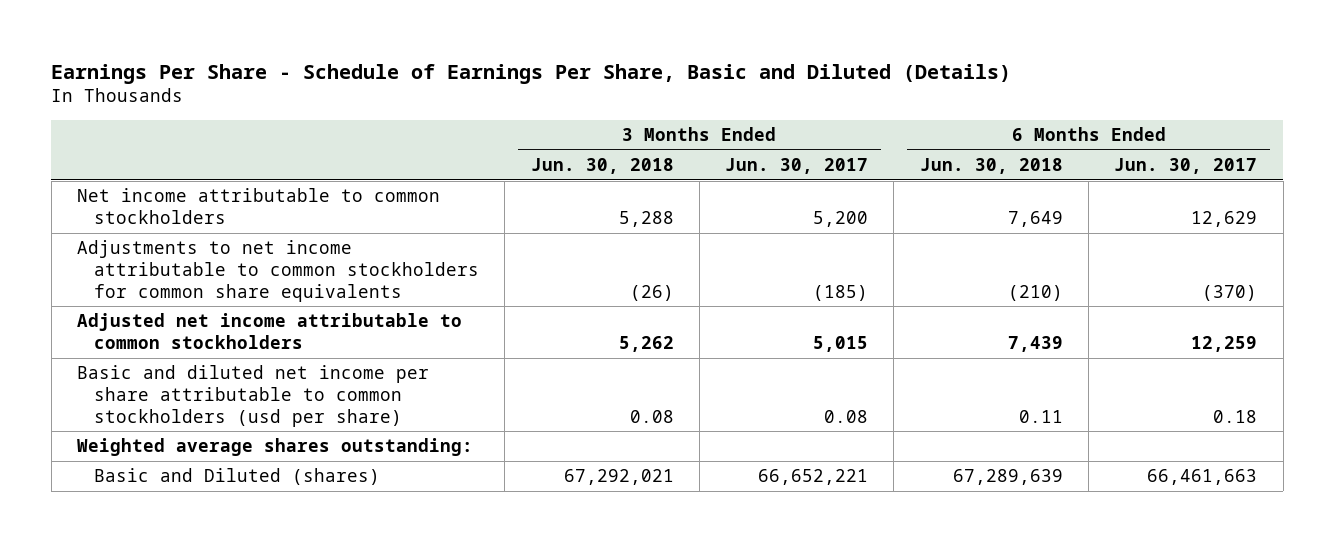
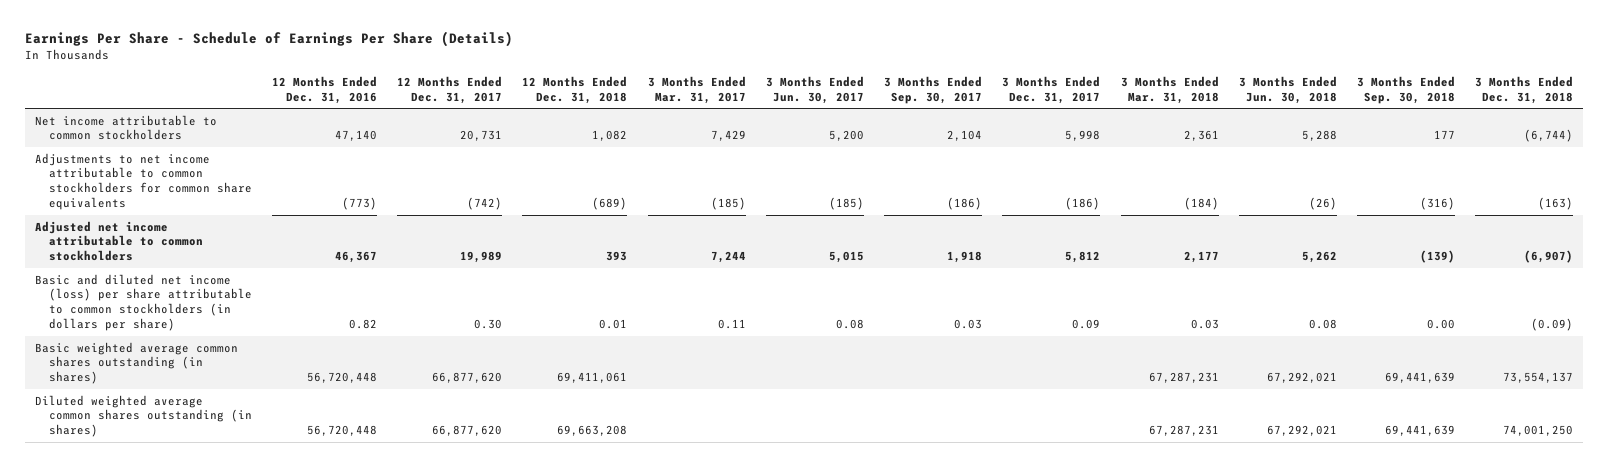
- Earnings Per Share - Schedule of Earnings Per Share, Basic and Diluted (Details)
+ Earnings Per Share - Schedule of Earnings Per Share (Details)
- | 3 Months Ended Jun. 30, 2018 | 3 Months Ended Jun. 30, 2017 | 6 Months Ended Jun. 30, 2018 | 6 Months Ended Jun. 30, 2017
+ | 12 Months Ended Dec. 31, 2016 | 12 Months Ended Dec. 31, 2017 | 12 Months Ended Dec. 31, 2018 | 3 Months Ended Mar. 31, 2017 | 3 Months Ended Jun. 30, 2017 | 3 Months Ended Sep. 30, 2017 | 3 Months Ended Dec. 31, 2017 | 3 Months Ended Mar. 31, 2018 | 3 Months Ended Jun. 30, 2018 | 3 Months Ended Sep. 30, 2018 | 3 Months Ended Dec. 31, 2018
- Basic and diluted net income per share attributable to common stockholders (usd per share) | 0.08 | 0.08 | 0.11 | 0.18
- Weighted average shares outstanding:
- Basic and Diluted (shares) | 67,292,021 | 66,652,221 | 67,289,639 | 66,461,663
+ Basic and diluted net income (loss) per share attributable to common stockholders (in dollars per share) | 0.82 | 0.30 | 0.01 | 0.11 | 0.08 | 0.03 | 0.09 | 0.03 | 0.08 | 0.00 | (0.09)
+ Basic weighted average common shares outstanding (in shares) | 56,720,448 | 66,877,620 | 69,411,061 | | | | | 67,287,231 | 67,292,021 | 69,441,639 | 73,554,137
+ Diluted weighted average common shares outstanding (in shares) | 56,720,448 | 66,877,620 | 69,663,208 | | | | | 67,287,231 | 67,292,021 | 69,441,639 | 74,001,250

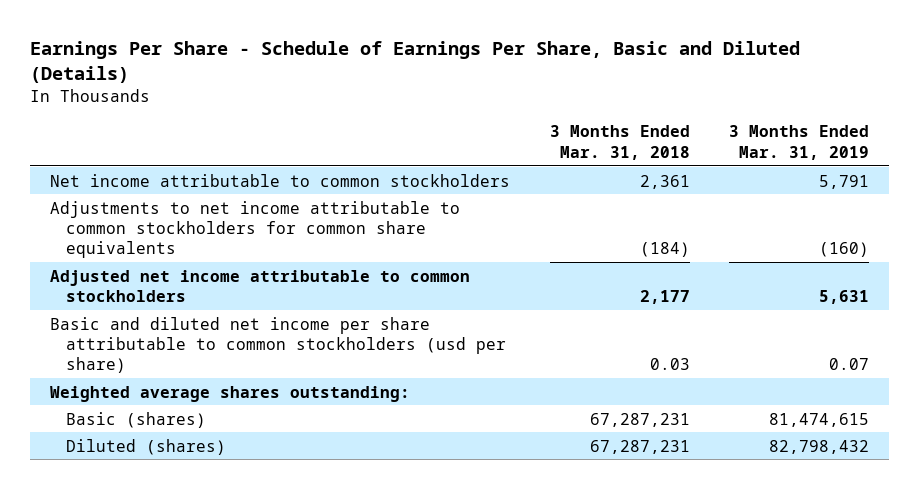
- Earnings Per Share - Schedule of Earnings Per Share (Details)
+ Earnings Per Share - Schedule of Earnings Per Share, Basic and Diluted (Details)
- | 12 Months Ended Dec. 31, 2016 | 12 Months Ended Dec. 31, 2017 | 12 Months Ended Dec. 31, 2018 | 3 Months Ended Mar. 31, 2017 | 3 Months Ended Jun. 30, 2017 | 3 Months Ended Sep. 30, 2017 | 3 Months Ended Dec. 31, 2017 | 3 Months Ended Mar. 31, 2018 | 3 Months Ended Jun. 30, 2018 | 3 Months Ended Sep. 30, 2018 | 3 Months Ended Dec. 31, 2018
+ | 3 Months Ended Mar. 31, 2018 | 3 Months Ended Mar. 31, 2019
- Basic and diluted net income (loss) per share attributable to common stockholders (in dollars per share) | 0.82 | 0.30 | 0.01 | 0.11 | 0.08 | 0.03 | 0.09 | 0.03 | 0.08 | 0.00 | (0.09)
- Basic weighted average common shares outstanding (in shares) | 56,720,448 | 66,877,620 | 69,411,061 | | | | | 67,287,231 | 67,292,021 | 69,441,639 | 73,554,137
- Diluted weighted average common shares outstanding (in shares) | 56,720,448 | 66,877,620 | 69,663,208 | | | | | 67,287,231 | 67,292,021 | 69,441,639 | 74,001,250
+ Basic and diluted net income per share attributable to common stockholders (usd per share) | 0.03 | 0.07
+ Weighted average shares outstanding:
+ Basic (shares) | 67,287,231 | 81,474,615
+ Diluted (shares) | 67,287,231 | 82,798,432

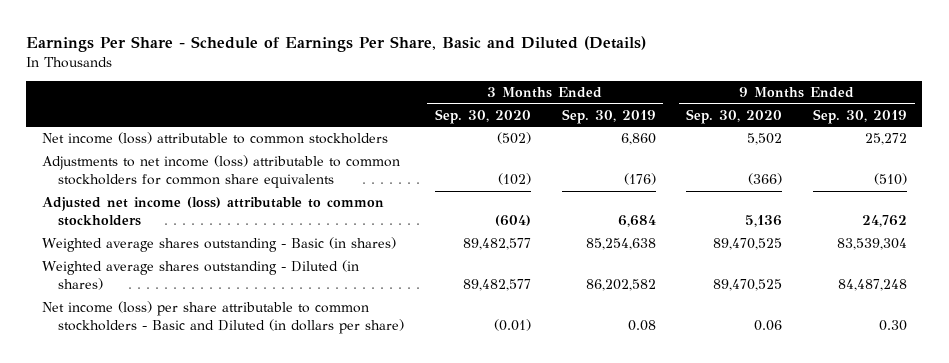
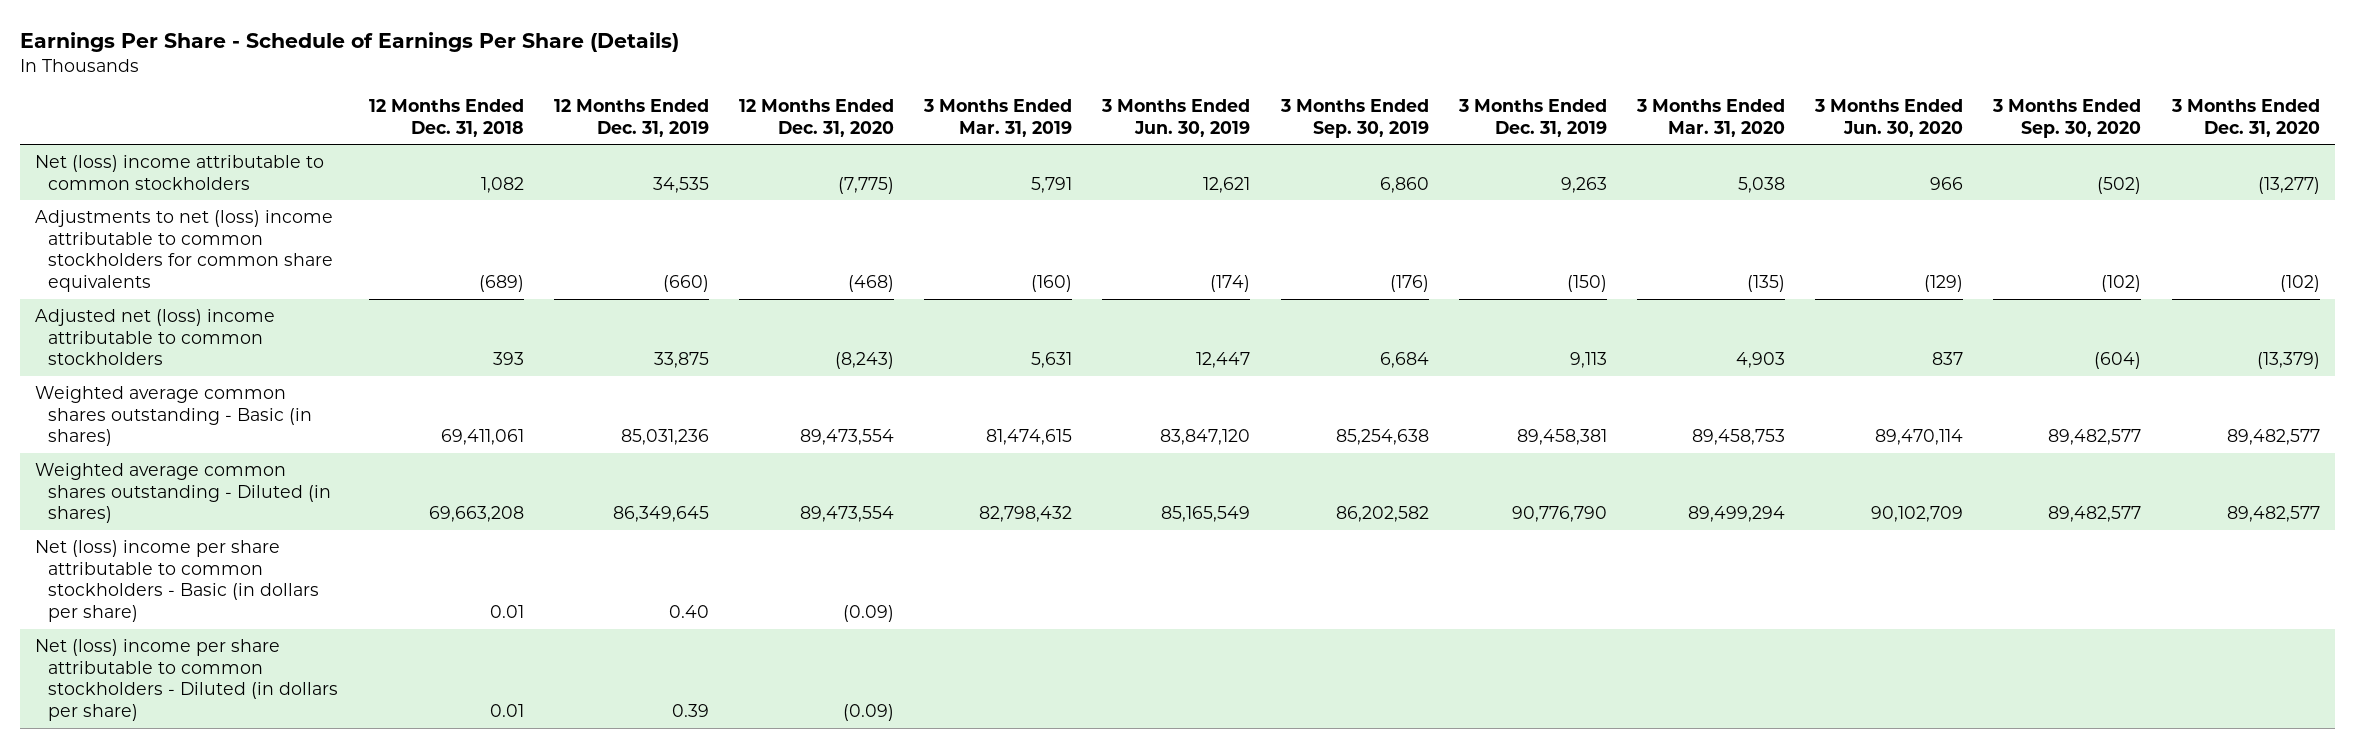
- Earnings Per Share - Schedule of Earnings Per Share, Basic and Diluted (Details)
+ Earnings Per Share - Schedule of Earnings Per Share (Details)
- | 3 Months Ended Sep. 30, 2020 | 3 Months Ended Sep. 30, 2019 | 9 Months Ended Sep. 30, 2020 | 9 Months Ended Sep. 30, 2019
+ | 12 Months Ended Dec. 31, 2018 | 12 Months Ended Dec. 31, 2019 | 12 Months Ended Dec. 31, 2020 | 3 Months Ended Mar. 31, 2019 | 3 Months Ended Jun. 30, 2019 | 3 Months Ended Sep. 30, 2019 | 3 Months Ended Dec. 31, 2019 | 3 Months Ended Mar. 31, 2020 | 3 Months Ended Jun. 30, 2020 | 3 Months Ended Sep. 30, 2020 | 3 Months Ended Dec. 31, 2020
- Net income (loss) attributable to common stockholders | (502) | 6,860 | 5,502 | 25,272
- Adjustments to net income (loss) attributable to common stockholders for common share equivalents | (102) | (176) | (366) | (510)
- Adjusted net income (loss) attributable to common stockholders | (604) | 6,684 | 5,136 | 24,762
- Weighted average shares outstanding - Basic (in shares) | 89,482,577 | 85,254,638 | 89,470,525 | 83,539,304
- Weighted average shares outstanding - Diluted (in shares) | 89,482,577 | 86,202,582 | 89,470,525 | 84,487,248
- Net income (loss) per share attributable to common stockholders - Basic and Diluted (in dollars per share) | (0.01) | 0.08 | 0.06 | 0.30
+ Net (loss) income attributable to common stockholders | 1,082 | 34,535 | (7,775) | 5,791 | 12,621 | 6,860 | 9,263 | 5,038 | 966 | (502) | (13,277)
+ Adjustments to net (loss) income attributable to common stockholders for common share equivalents | (689) | (660) | (468) | (160) | (174) | (176) | (150) | (135) | (129) | (102) | (102)
+ Adjusted net (loss) income attributable to common stockholders | 393 | 33,875 | (8,243) | 5,631 | 12,447 | 6,684 | 9,113 | 4,903 | 837 | (604) | (13,379)
+ Weighted average common shares outstanding - Basic (in shares) | 69,411,061 | 85,031,236 | 89,473,554 | 81,474,615 | 83,847,120 | 85,254,638 | 89,458,381 | 89,458,753 | 89,470,114 | 89,482,577 | 89,482,577
+ Weighted average common shares outstanding - Diluted (in shares) | 69,663,208 | 86,349,645 | 89,473,554 | 82,798,432 | 85,165,549 | 86,202,582 | 90,776,790 | 89,499,294 | 90,102,709 | 89,482,577 | 89,482,577
+ Net (loss) income per share attributable to common stockholders - Basic (in dollars per share) | 0.01 | 0.40 | (0.09) | | | | | | | |
+ Net (loss) income per share attributable to common stockholders - Diluted (in dollars per share) | 0.01 | 0.39 | (0.09) | | | | | | | |

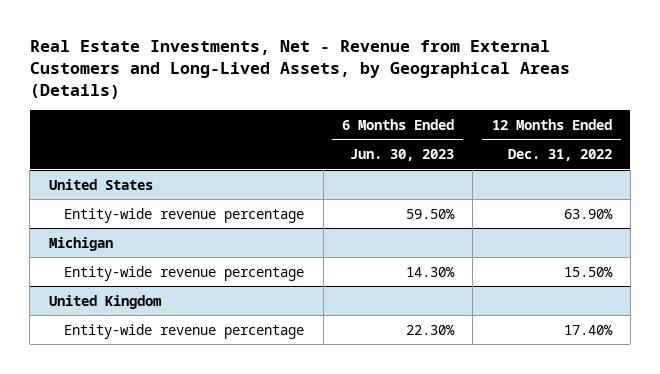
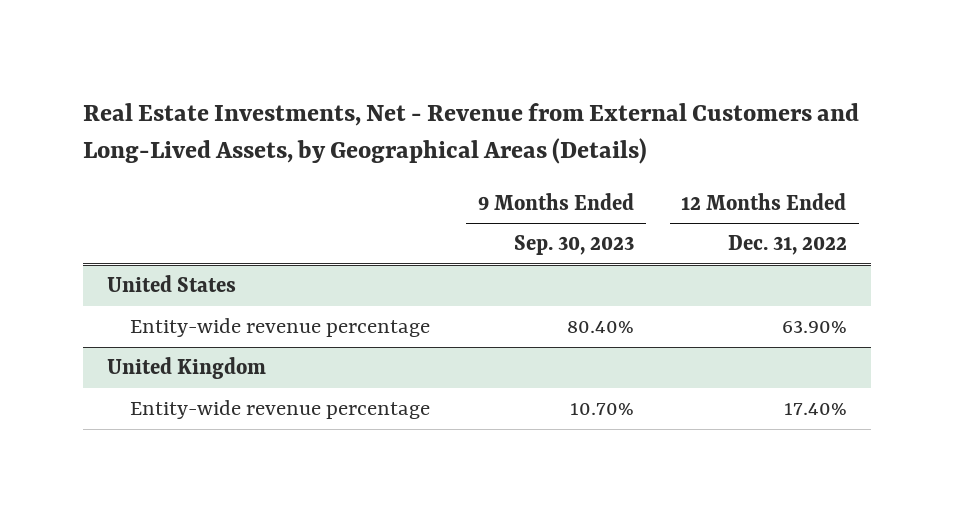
- | 6 Months Ended Jun. 30, 2023 | 12 Months Ended Dec. 31, 2022
+ | 9 Months Ended Sep. 30, 2023 | 12 Months Ended Dec. 31, 2022
- Michigan
- Entity-wide revenue percentage | 14.30% | 15.50%

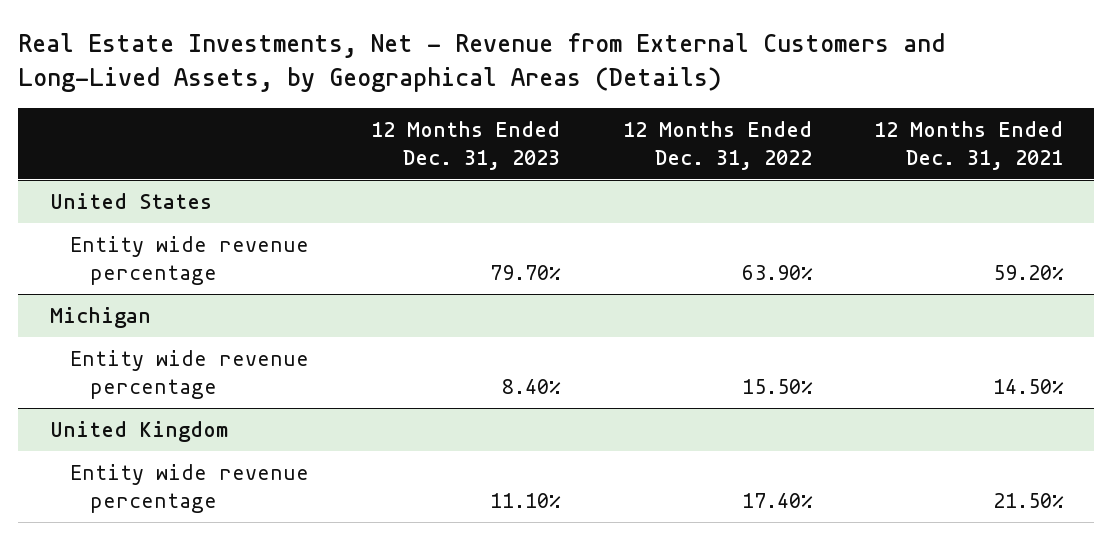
- | 9 Months Ended Sep. 30, 2023 | 12 Months Ended Dec. 31, 2022
+ | 12 Months Ended Dec. 31, 2023 | 12 Months Ended Dec. 31, 2022 | 12 Months Ended Dec. 31, 2021
@ United States
- Entity-wide revenue percentage | 80.40% | 63.90%
+ Entity wide revenue percentage | 79.70% | 63.90% | 59.20%
+ Michigan
+ Entity wide revenue percentage | 8.40% | 15.50% | 14.50%
@ United Kingdom
- Entity-wide revenue percentage | 10.70% | 17.40%
+ Entity wide revenue percentage | 11.10% | 17.40% | 21.50%

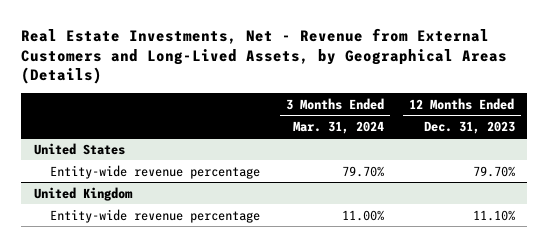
- | 12 Months Ended Dec. 31, 2023 | 12 Months Ended Dec. 31, 2022 | 12 Months Ended Dec. 31, 2021
+ | 3 Months Ended Mar. 31, 2024 | 12 Months Ended Dec. 31, 2023
@ United States
- Entity wide revenue percentage | 79.70% | 63.90% | 59.20%
- Michigan
- Entity wide revenue percentage | 8.40% | 15.50% | 14.50%
@ United States
+ Entity-wide revenue percentage | 79.70% | 79.70%
@ United Kingdom
- Entity wide revenue percentage | 11.10% | 17.40% | 21.50%
+ Entity-wide revenue percentage | 11.00% | 11.10%

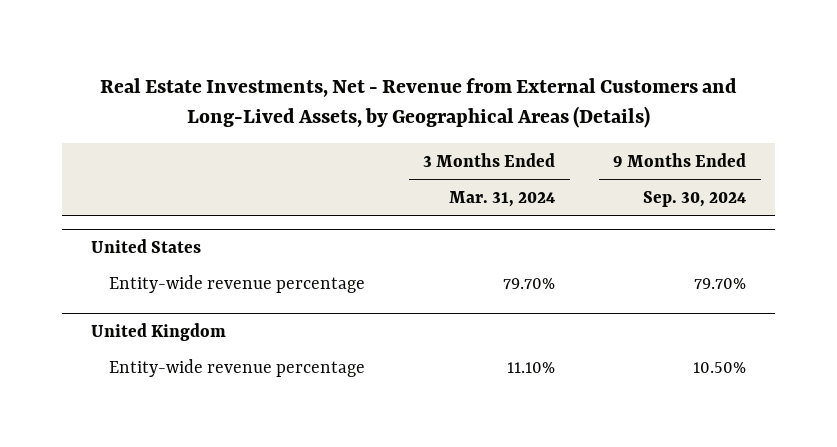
- | 3 Months Ended Mar. 31, 2024 | 12 Months Ended Dec. 31, 2023
+ | 3 Months Ended Mar. 31, 2024 | 9 Months Ended Sep. 30, 2024
@ United Kingdom
- Entity-wide revenue percentage | 11.00% | 11.10%
+ Entity-wide revenue percentage | 11.10% | 10.50%

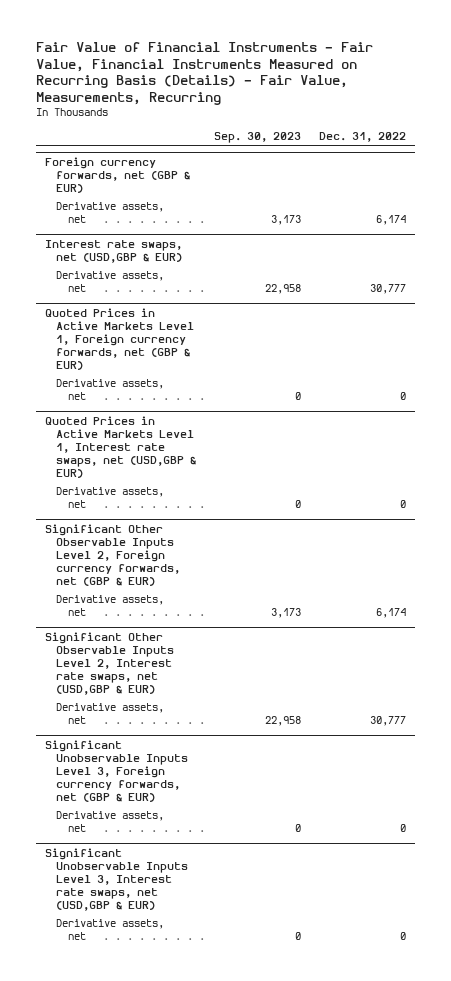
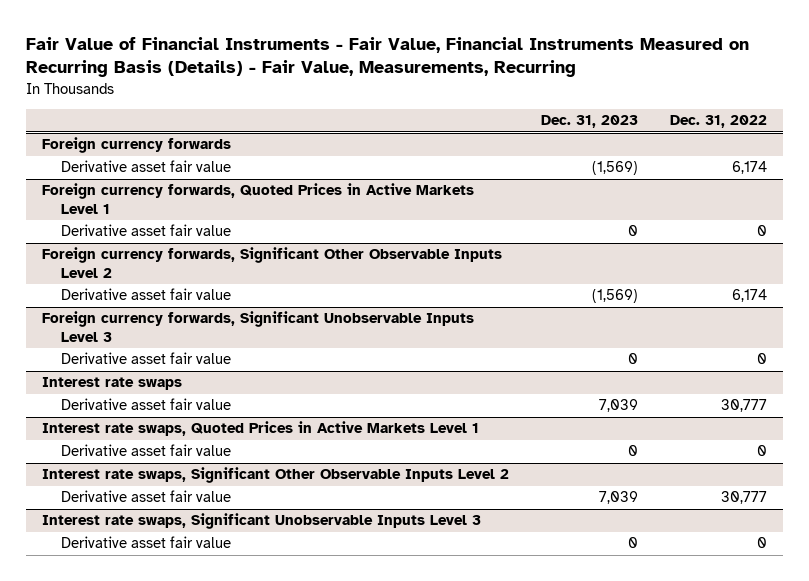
- | Sep. 30, 2023 | Dec. 31, 2022
+ | Dec. 31, 2023 | Dec. 31, 2022
- Foreign currency forwards, net (GBP & EUR)
- Derivative assets, net | 3,173 | 6,174
- Interest rate swaps, net (USD,GBP & EUR)
- Derivative assets, net | 22,958 | 30,777
- Quoted Prices in Active Markets Level 1, Foreign currency forwards, net (GBP & EUR)
- Derivative assets, net | 0 | 0
- Quoted Prices in Active Markets Level 1, Interest rate swaps, net (USD,GBP & EUR)
- Derivative assets, net | 0 | 0
- Significant Other Observable Inputs Level 2, Foreign currency forwards, net (GBP & EUR)
- Derivative assets, net | 3,173 | 6,174
- Significant Other Observable Inputs Level 2, Interest rate swaps, net (USD,GBP & EUR)
- Derivative assets, net | 22,958 | 30,777
- Significant Unobservable Inputs Level 3, Foreign currency forwards, net (GBP & EUR)
- Derivative assets, net | 0 | 0
- Significant Unobservable Inputs Level 3, Interest rate swaps, net (USD,GBP & EUR)
- Derivative assets, net | 0 | 0
+ Foreign currency forwards
+ Derivative asset fair value | (1,569) | 6,174
+ Foreign currency forwards, Quoted Prices in Active Markets Level 1
+ Derivative asset fair value | 0 | 0
+ Foreign currency forwards, Significant Other Observable Inputs Level 2
+ Derivative asset fair value | (1,569) | 6,174
+ Foreign currency forwards, Significant Unobservable Inputs Level 3
+ Derivative asset fair value | 0 | 0
+ Interest rate swaps
+ Derivative asset fair value | 7,039 | 30,777
+ Interest rate swaps, Quoted Prices in Active Markets Level 1
+ Derivative asset fair value | 0 | 0
+ Interest rate swaps, Significant Other Observable Inputs Level 2
+ Derivative asset fair value | 7,039 | 30,777
+ Interest rate swaps, Significant Unobservable Inputs Level 3
+ Derivative asset fair value | 0 | 0

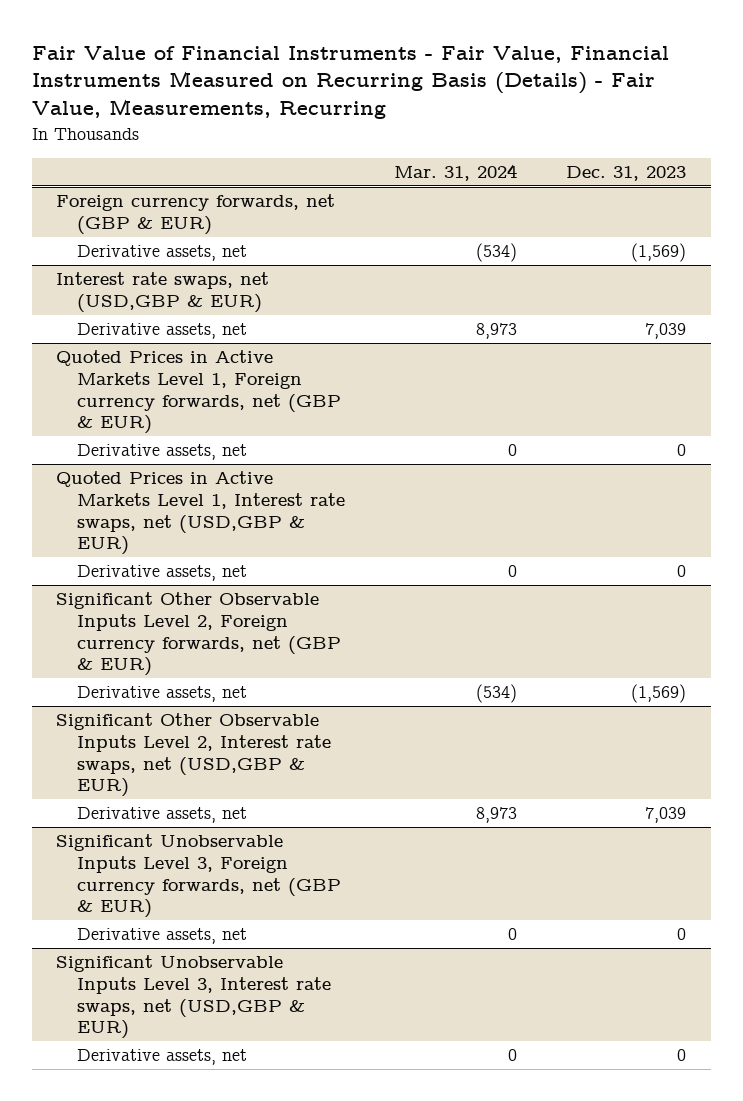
- | Dec. 31, 2023 | Dec. 31, 2022
+ | Mar. 31, 2024 | Dec. 31, 2023
- Foreign currency forwards
- Derivative asset fair value | (1,569) | 6,174
- Foreign currency forwards, Quoted Prices in Active Markets Level 1
- Derivative asset fair value | 0 | 0
- Foreign currency forwards, Significant Other Observable Inputs Level 2
- Derivative asset fair value | (1,569) | 6,174
- Foreign currency forwards, Significant Unobservable Inputs Level 3
- Derivative asset fair value | 0 | 0
- Interest rate swaps
- Derivative asset fair value | 7,039 | 30,777
- Interest rate swaps, Quoted Prices in Active Markets Level 1
- Derivative asset fair value | 0 | 0
- Interest rate swaps, Significant Other Observable Inputs Level 2
- Derivative asset fair value | 7,039 | 30,777
- Interest rate swaps, Significant Unobservable Inputs Level 3
- Derivative asset fair value | 0 | 0
+ Foreign currency forwards, net (GBP & EUR)
+ Derivative assets, net | (534) | (1,569)
+ Interest rate swaps, net (USD,GBP & EUR)
+ Derivative assets, net | 8,973 | 7,039
+ Quoted Prices in Active Markets Level 1, Foreign currency forwards, net (GBP & EUR)
+ Derivative assets, net | 0 | 0
+ Quoted Prices in Active Markets Level 1, Interest rate swaps, net (USD,GBP & EUR)
+ Derivative assets, net | 0 | 0
+ Significant Other Observable Inputs Level 2, Foreign currency forwards, net (GBP & EUR)
+ Derivative assets, net | (534) | (1,569)
+ Significant Other Observable Inputs Level 2, Interest rate swaps, net (USD,GBP & EUR)
+ Derivative assets, net | 8,973 | 7,039
+ Significant Unobservable Inputs Level 3, Foreign currency forwards, net (GBP & EUR)
+ Derivative assets, net | 0 | 0
+ Significant Unobservable Inputs Level 3, Interest rate swaps, net (USD,GBP & EUR)
+ Derivative assets, net | 0 | 0

